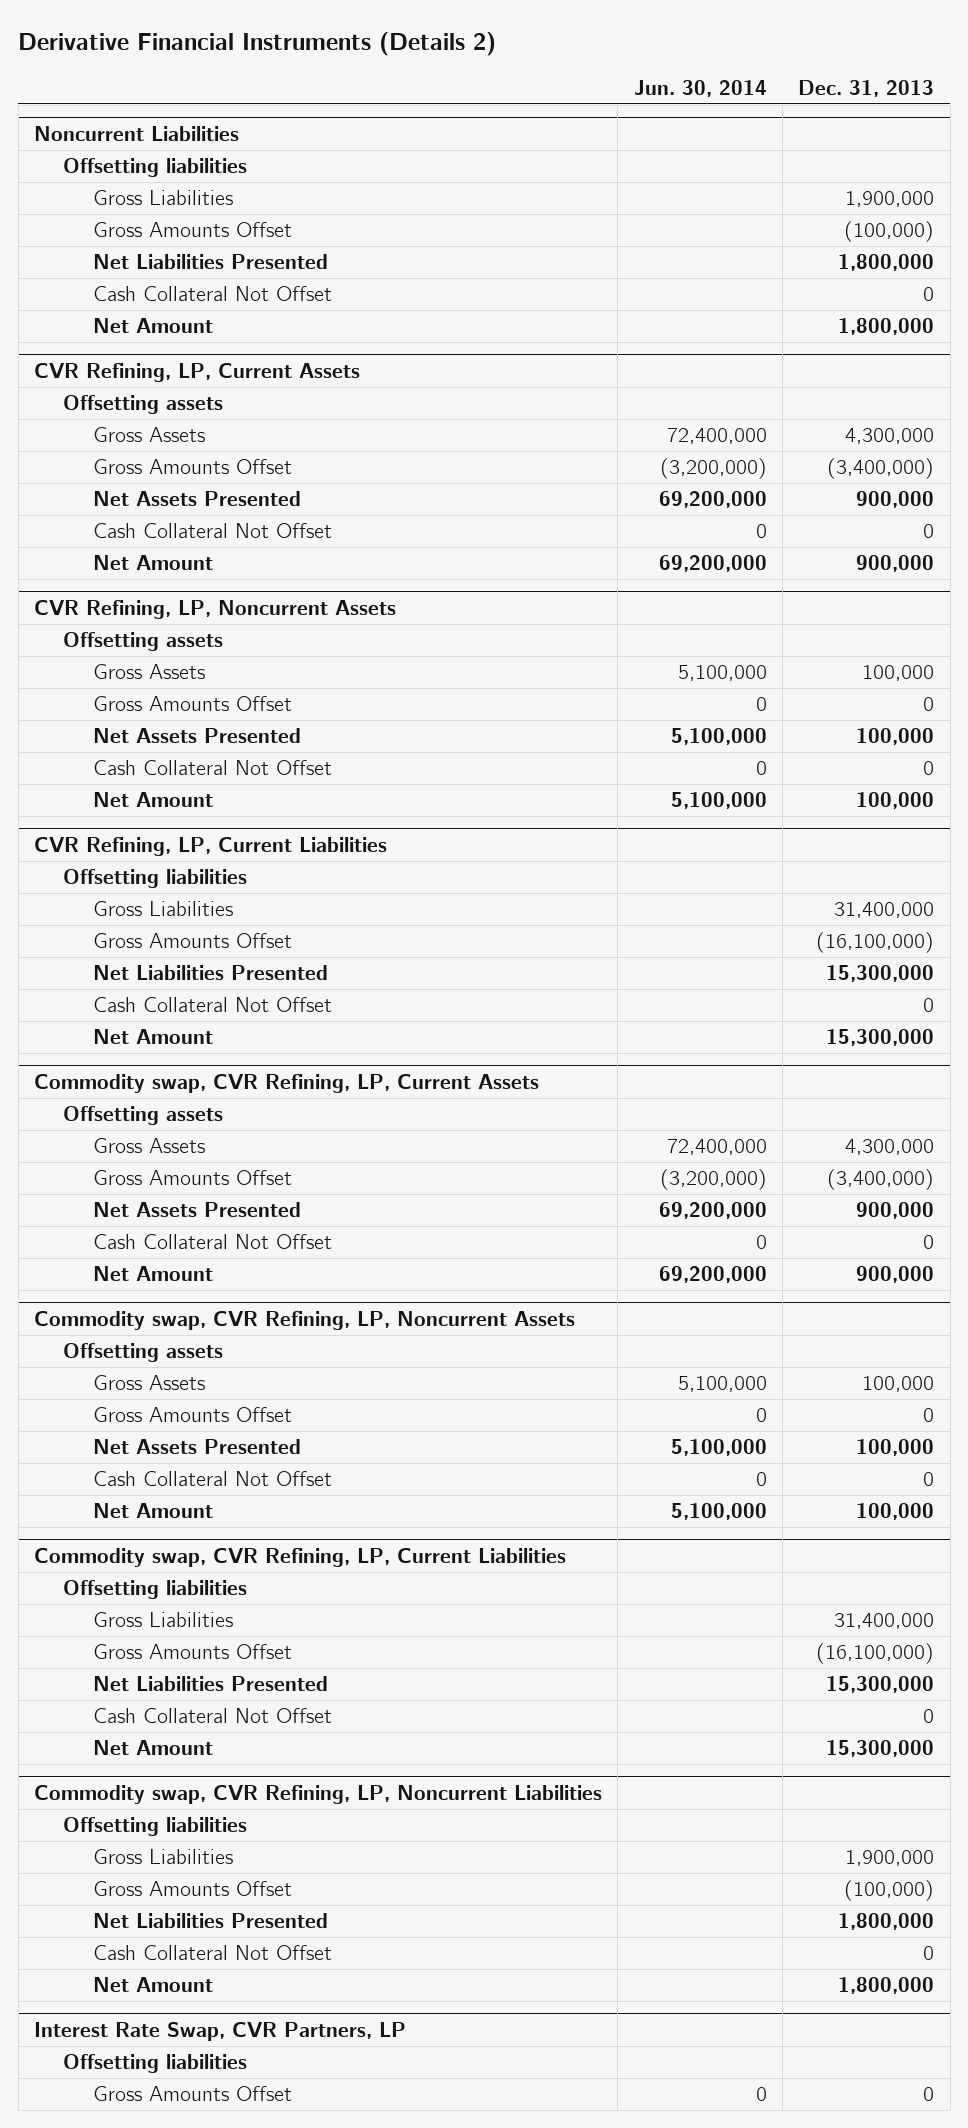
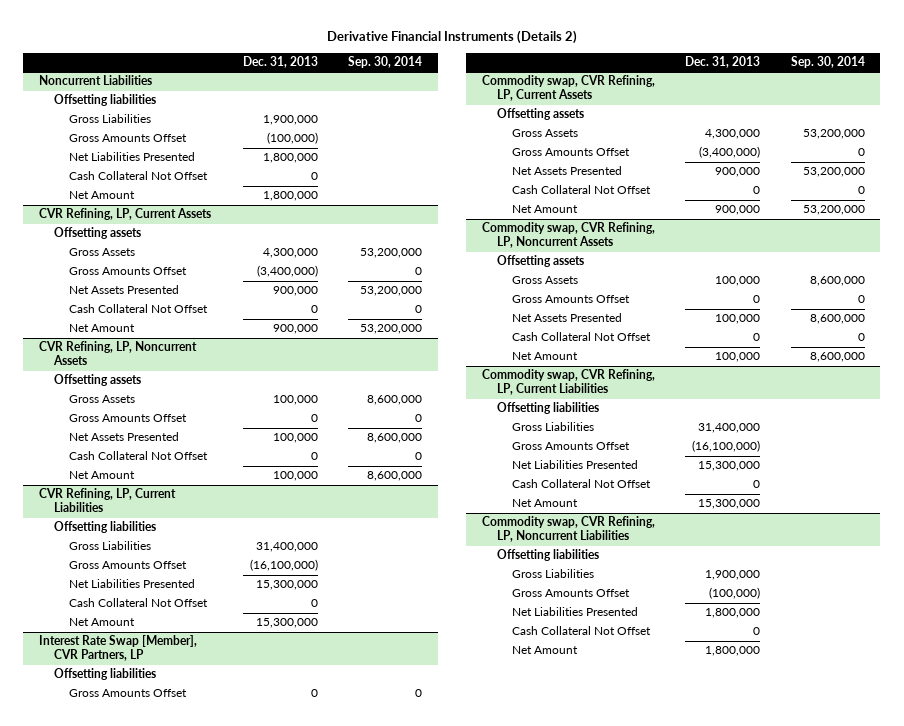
- | Jun. 30, 2014 | Dec. 31, 2013
+ | Dec. 31, 2013 | Sep. 30, 2014
+ Interest Rate Swap [Member], CVR Partners, LP
+ Offsetting liabilities
+ Gross Amounts Offset | 0 | 0
- Interest Rate Swap, CVR Partners, LP
- Offsetting liabilities
- Gross Amounts Offset | 0 | 0

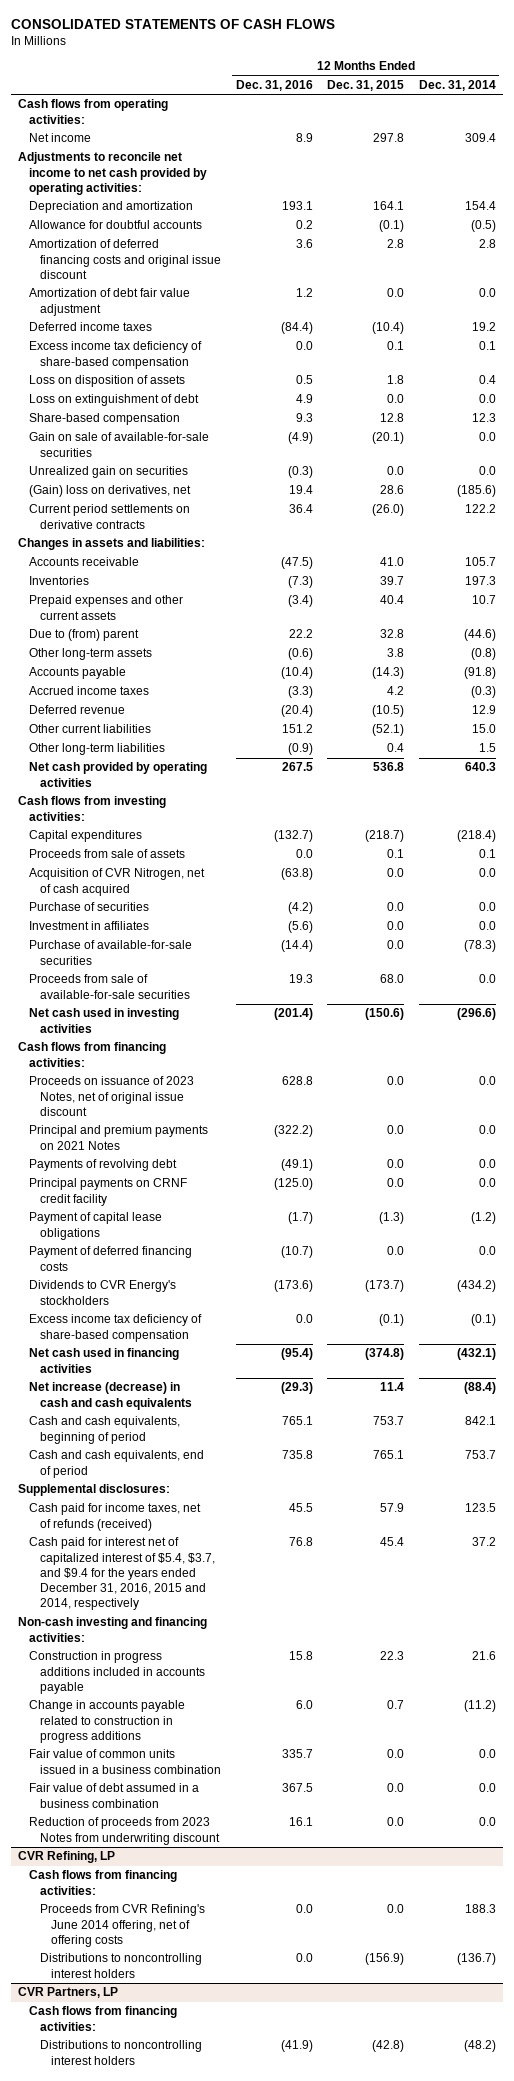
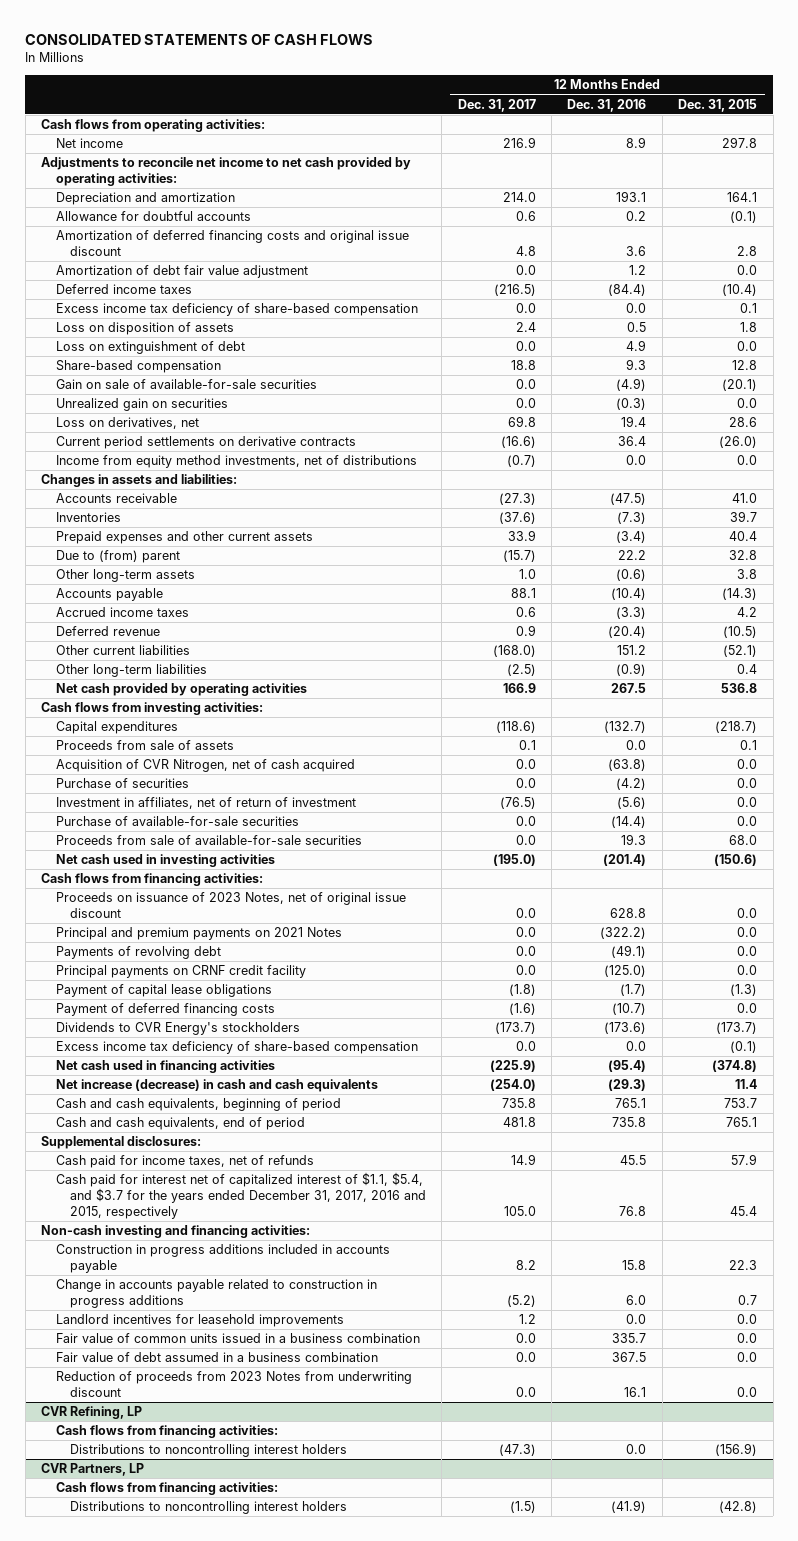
- | 12 Months Ended Dec. 31, 2016 | 12 Months Ended Dec. 31, 2015 | 12 Months Ended Dec. 31, 2014
+ | 12 Months Ended Dec. 31, 2017 | 12 Months Ended Dec. 31, 2016 | 12 Months Ended Dec. 31, 2015
- (Gain) loss on derivatives, net | 19.4 | 28.6 | (185.6)
+ Loss on derivatives, net | 69.8 | 19.4 | 28.6
+ Income from equity method investments, net of distributions | (0.7) | 0.0 | 0.0
- Investment in affiliates | (5.6) | 0.0 | 0.0
+ Investment in affiliates, net of return of investment | (76.5) | (5.6) | 0.0
- Cash paid for income taxes, net of refunds (received) | 45.5 | 57.9 | 123.5
- Cash paid for interest net of capitalized interest of $5.4, $3.7, and $9.4 for the years ended December 31, 2016, 2015 and 2014, respectively | 76.8 | 45.4 | 37.2
+ Cash paid for income taxes, net of refunds | 14.9 | 45.5 | 57.9
+ Cash paid for interest net of capitalized interest of $1.1, $5.4, and $3.7 for the years ended December 31, 2017, 2016 and 2015, respectively | 105.0 | 76.8 | 45.4
+ Landlord incentives for leasehold improvements | 1.2 | 0.0 | 0.0
@ CVR Refining, LP
- Proceeds from CVR Refining's June 2014 offering, net of offering costs | 0.0 | 0.0 | 188.3

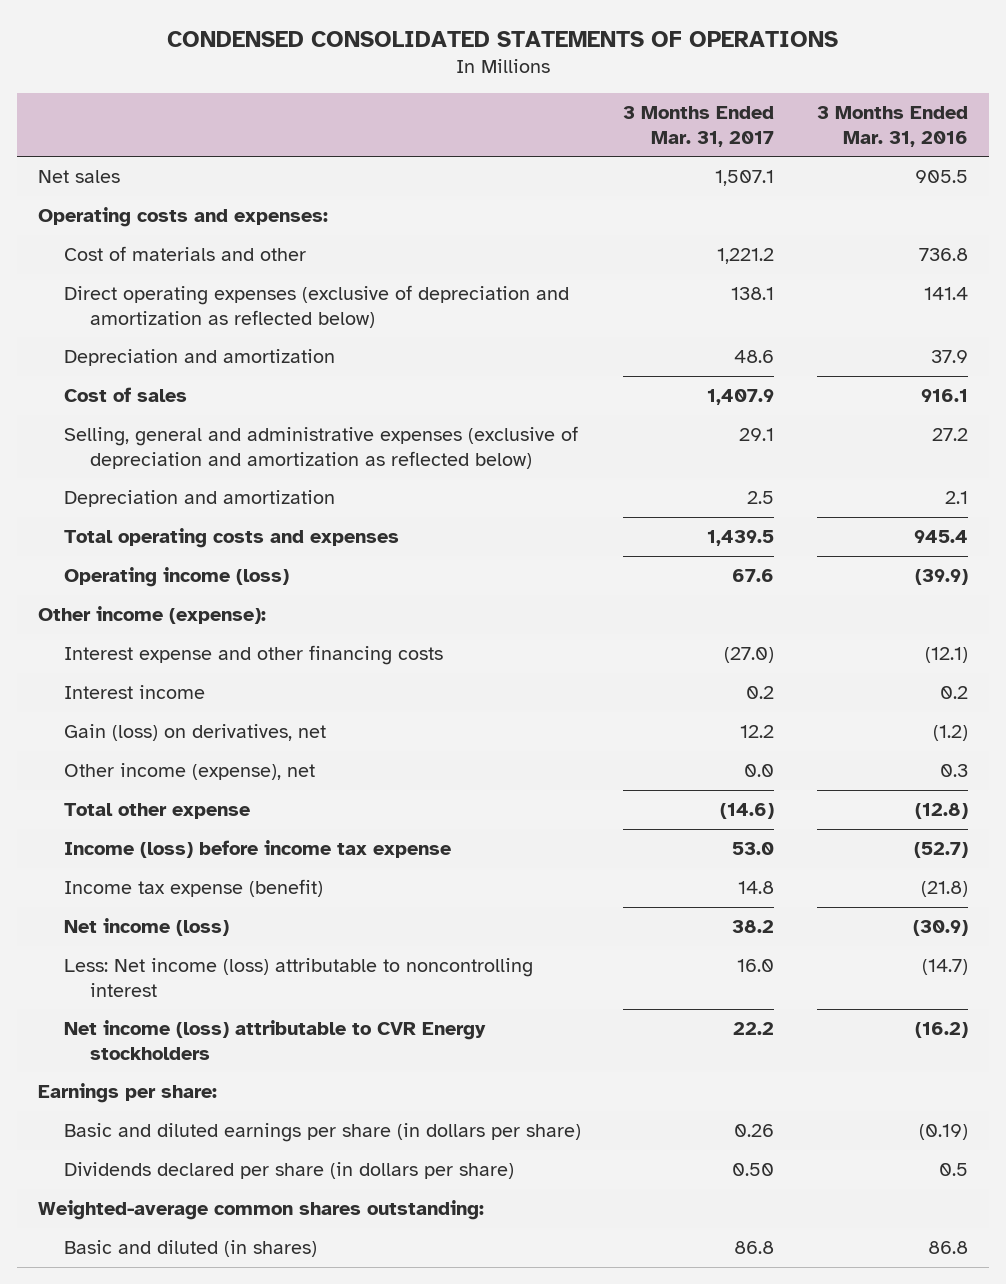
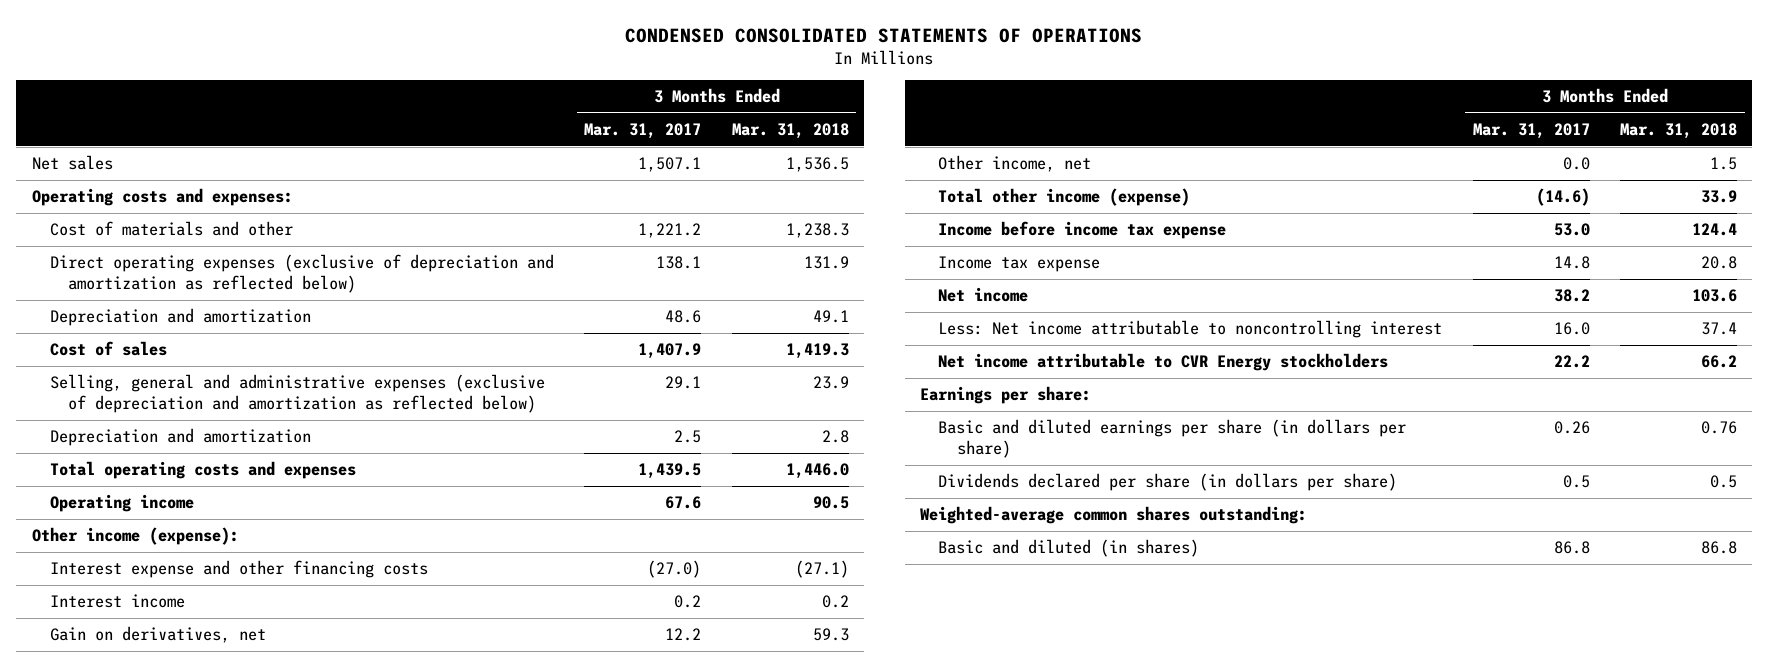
- | 3 Months Ended Mar. 31, 2017 | 3 Months Ended Mar. 31, 2016
+ | 3 Months Ended Mar. 31, 2017 | 3 Months Ended Mar. 31, 2018
- Operating income (loss) | 67.6 | (39.9)
+ Operating income | 67.6 | 90.5
- Gain (loss) on derivatives, net | 12.2 | (1.2)
- Other income (expense), net | 0.0 | 0.3
- Total other expense | (14.6) | (12.8)
- Income (loss) before income tax expense | 53.0 | (52.7)
- Income tax expense (benefit) | 14.8 | (21.8)
- Net income (loss) | 38.2 | (30.9)
- Less: Net income (loss) attributable to noncontrolling interest | 16.0 | (14.7)
- Net income (loss) attributable to CVR Energy stockholders | 22.2 | (16.2)
+ Gain on derivatives, net | 12.2 | 59.3
+ Other income, net | 0.0 | 1.5
+ Total other income (expense) | (14.6) | 33.9
+ Income before income tax expense | 53.0 | 124.4
+ Income tax expense | 14.8 | 20.8
+ Net income | 38.2 | 103.6
+ Less: Net income attributable to noncontrolling interest | 16.0 | 37.4
+ Net income attributable to CVR Energy stockholders | 22.2 | 66.2
- Dividends declared per share (in dollars per share) | 0.50 | 0.5
+ Dividends declared per share (in dollars per share) | 0.5 | 0.5

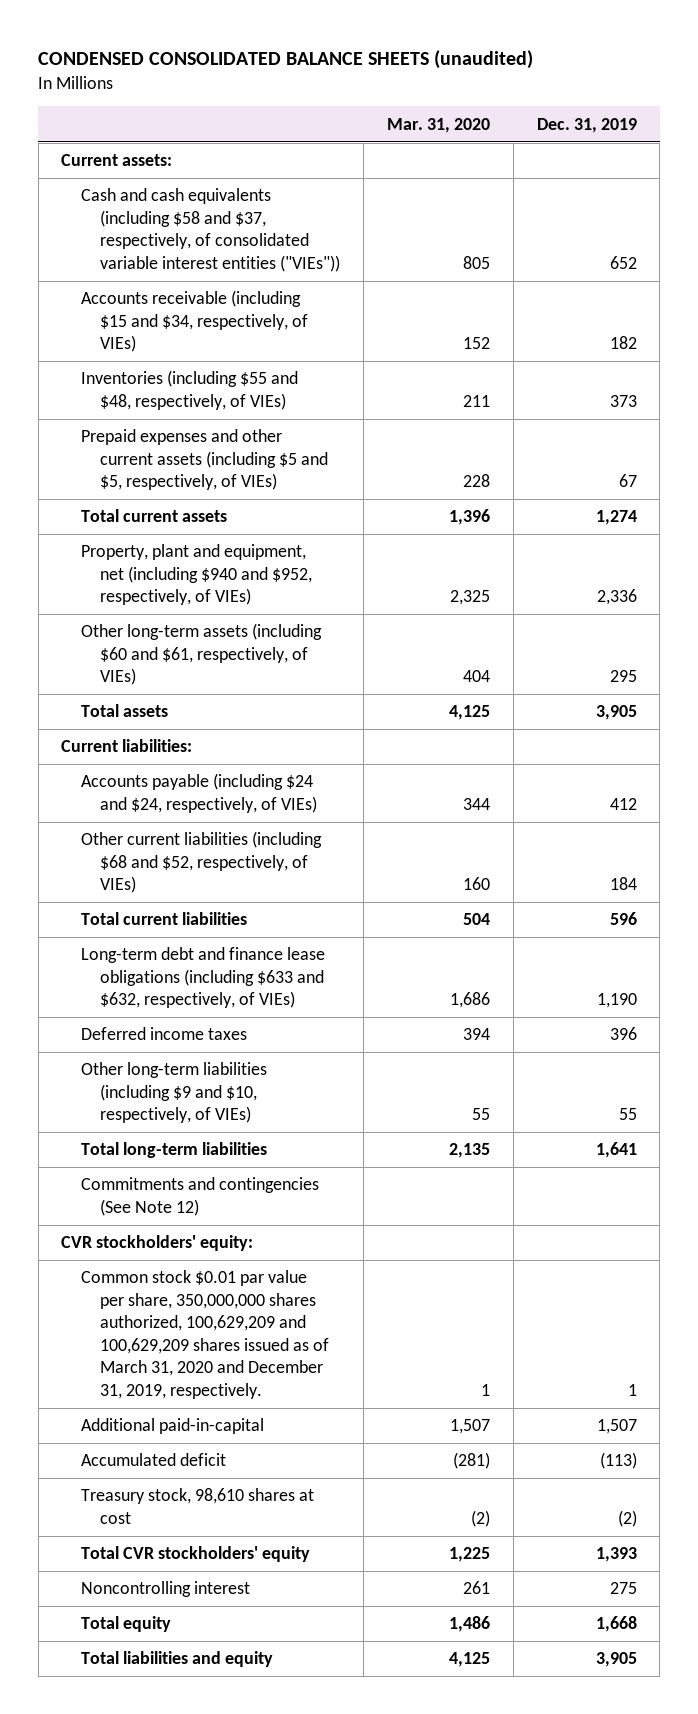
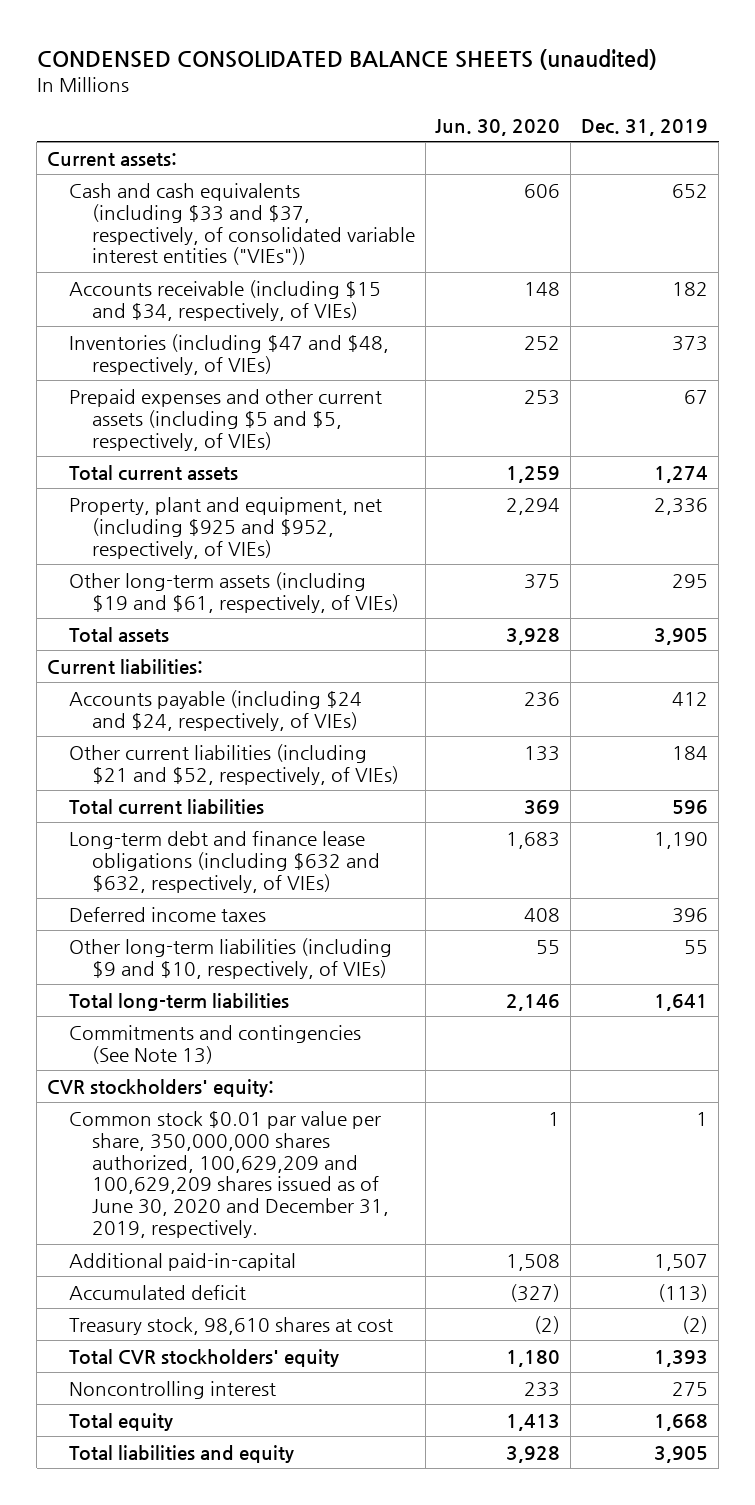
- | Mar. 31, 2020 | Dec. 31, 2019
+ | Jun. 30, 2020 | Dec. 31, 2019
- Cash and cash equivalents (including $58 and $37, respectively, of consolidated variable interest entities ("VIEs")) | 805 | 652
+ Cash and cash equivalents (including $33 and $37, respectively, of consolidated variable interest entities ("VIEs")) | 606 | 652
- Inventories (including $55 and $48, respectively, of VIEs) | 211 | 373
+ Inventories (including $47 and $48, respectively, of VIEs) | 252 | 373
- Property, plant and equipment, net (including $940 and $952, respectively, of VIEs) | 2,325 | 2,336
- Other long-term assets (including $60 and $61, respectively, of VIEs) | 404 | 295
+ Property, plant and equipment, net (including $925 and $952, respectively, of VIEs) | 2,294 | 2,336
+ Other long-term assets (including $19 and $61, respectively, of VIEs) | 375 | 295
- Other current liabilities (including $68 and $52, respectively, of VIEs) | 160 | 184
+ Other current liabilities (including $21 and $52, respectively, of VIEs) | 133 | 184
- Long-term debt and finance lease obligations (including $633 and $632, respectively, of VIEs) | 1,686 | 1,190
+ Long-term debt and finance lease obligations (including $632 and $632, respectively, of VIEs) | 1,683 | 1,190
- Commitments and contingencies (See Note 12)
+ Commitments and contingencies (See Note 13)
- Common stock $0.01 par value per share, 350,000,000 shares authorized, 100,629,209 and 100,629,209 shares issued as of March 31, 2020 and December 31, 2019, respectively. | 1 | 1
+ Common stock $0.01 par value per share, 350,000,000 shares authorized, 100,629,209 and 100,629,209 shares issued as of June 30, 2020 and December 31, 2019, respectively. | 1 | 1

